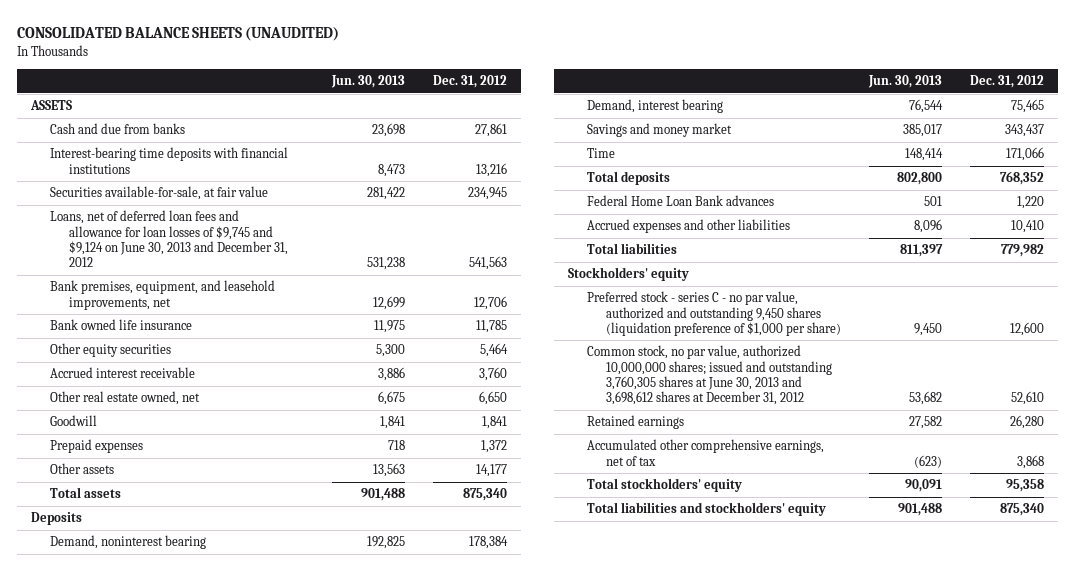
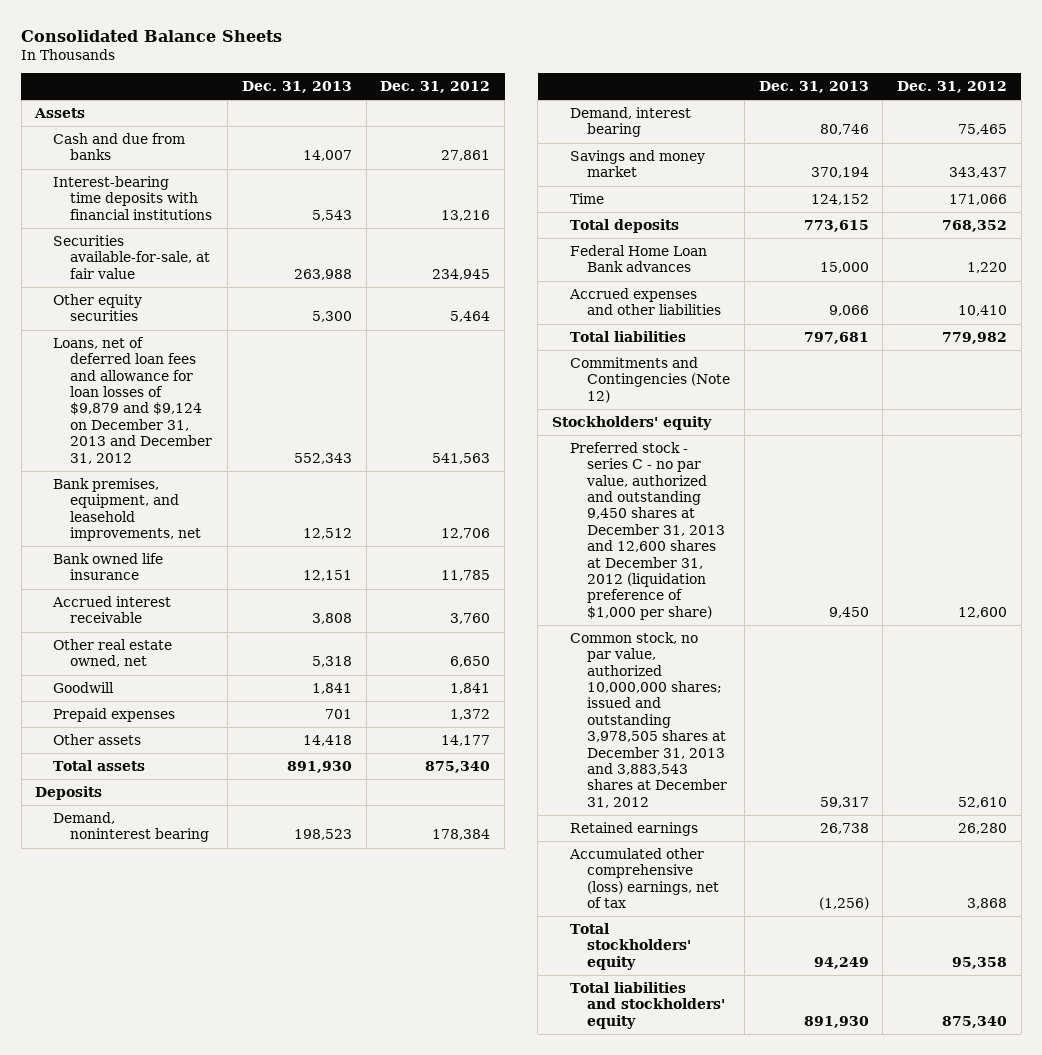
- CONSOLIDATED BALANCE SHEETS (UNAUDITED)
+ Consolidated Balance Sheets
- | Jun. 30, 2013 | Dec. 31, 2012
+ | Dec. 31, 2013 | Dec. 31, 2012
- ASSETS
+ Assets
- Loans, net of deferred loan fees and allowance for loan losses of $9,745 and $9,124 on June 30, 2013 and December 31, 2012 | 531,238 | 541,563
moved up: Other equity securities | 5,300 | 5,464
+ Loans, net of deferred loan fees and allowance for loan losses of $9,879 and $9,124 on December 31, 2013 and December 31, 2012 | 552,343 | 541,563
+ Commitments and Contingencies (Note 12)
- Preferred stock - series C - no par value, authorized and outstanding 9,450 shares (liquidation preference of $1,000 per share) | 9,450 | 12,600
- Common stock, no par value, authorized 10,000,000 shares; issued and outstanding 3,760,305 shares at June 30, 2013 and 3,698,612 shares at December 31, 2012 | 53,682 | 52,610
+ Preferred stock - series C - no par value, authorized and outstanding 9,450 shares at December 31, 2013 and 12,600 shares at December 31, 2012 (liquidation preference of $1,000 per share) | 9,450 | 12,600
+ Common stock, no par value, authorized 10,000,000 shares; issued and outstanding 3,978,505 shares at December 31, 2013 and 3,883,543 shares at December 31, 2012 | 59,317 | 52,610
- Accumulated other comprehensive earnings, net of tax | (623) | 3,868
+ Accumulated other comprehensive (loss) earnings, net of tax | (1,256) | 3,868

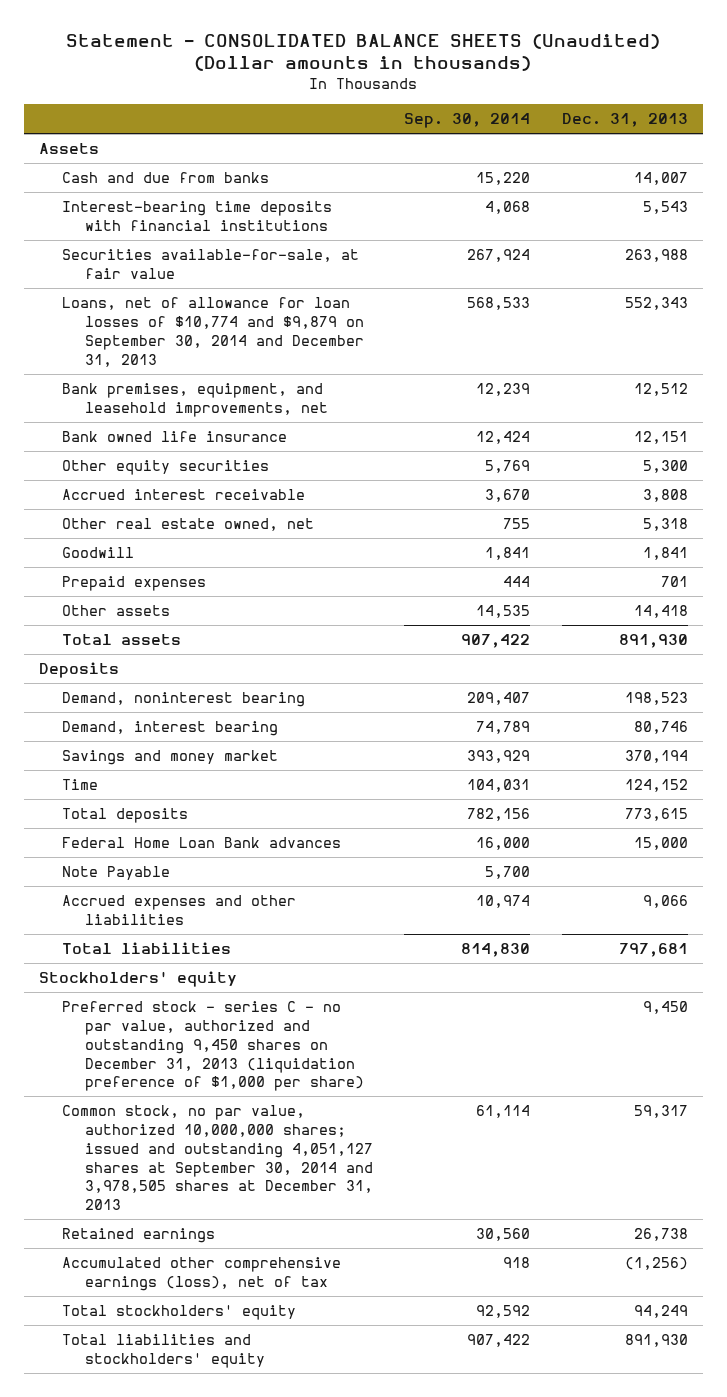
- Consolidated Balance Sheets
+ Statement - CONSOLIDATED BALANCE SHEETS (Unaudited) (Dollar amounts in thousands)
- | Dec. 31, 2013 | Dec. 31, 2012
+ | Sep. 30, 2014 | Dec. 31, 2013
- Loans, net of deferred loan fees and allowance for loan losses of $9,879 and $9,124 on December 31, 2013 and December 31, 2012 | 552,343 | 541,563
+ Loans, net of allowance for loan losses of $10,774 and $9,879 on September 30, 2014 and December 31, 2013 | 568,533 | 552,343
moved down: Other equity securities | 5,769 | 5,300
+ Note Payable | 5,700 |
- Commitments and Contingencies (Note 12)
- Preferred stock - series C - no par value, authorized and outstanding 9,450 shares at December 31, 2013 and 12,600 shares at December 31, 2012 (liquidation preference of $1,000 per share) | 9,450 | 12,600
- Common stock, no par value, authorized 10,000,000 shares; issued and outstanding 3,978,505 shares at December 31, 2013 and 3,883,543 shares at December 31, 2012 | 59,317 | 52,610
+ Preferred stock - series C - no par value, authorized and outstanding 9,450 shares on December 31, 2013 (liquidation preference of $1,000 per share) | | 9,450
+ Common stock, no par value, authorized 10,000,000 shares; issued and outstanding 4,051,127 shares at September 30, 2014 and 3,978,505 shares at December 31, 2013 | 61,114 | 59,317
- Accumulated other comprehensive (loss) earnings, net of tax | (1,256) | 3,868
+ Accumulated other comprehensive earnings (loss), net of tax | 918 | (1,256)

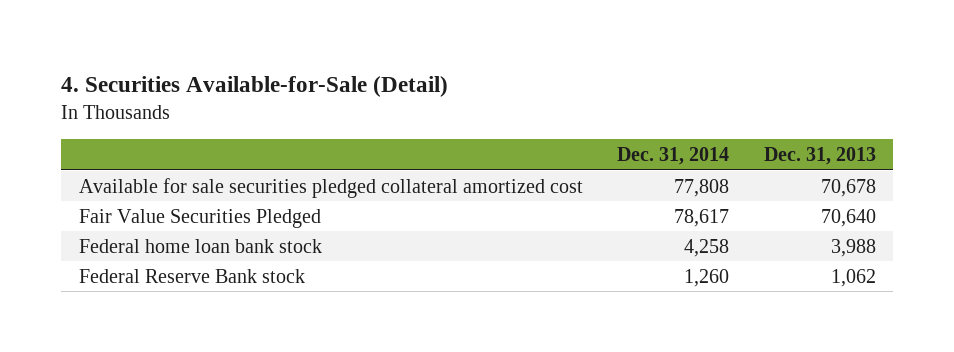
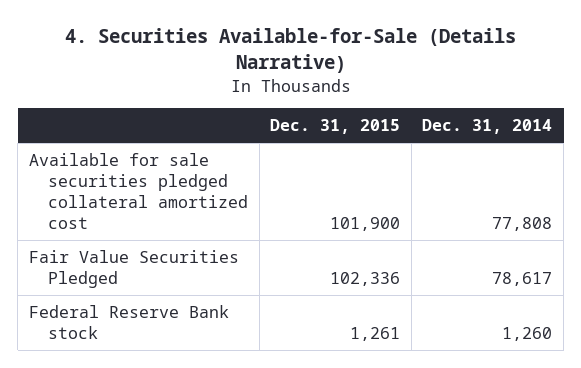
- 4. Securities Available-for-Sale (Detail)
+ 4. Securities Available-for-Sale (Details Narrative)
- | Dec. 31, 2014 | Dec. 31, 2013
+ | Dec. 31, 2015 | Dec. 31, 2014
- Federal home loan bank stock | 4,258 | 3,988

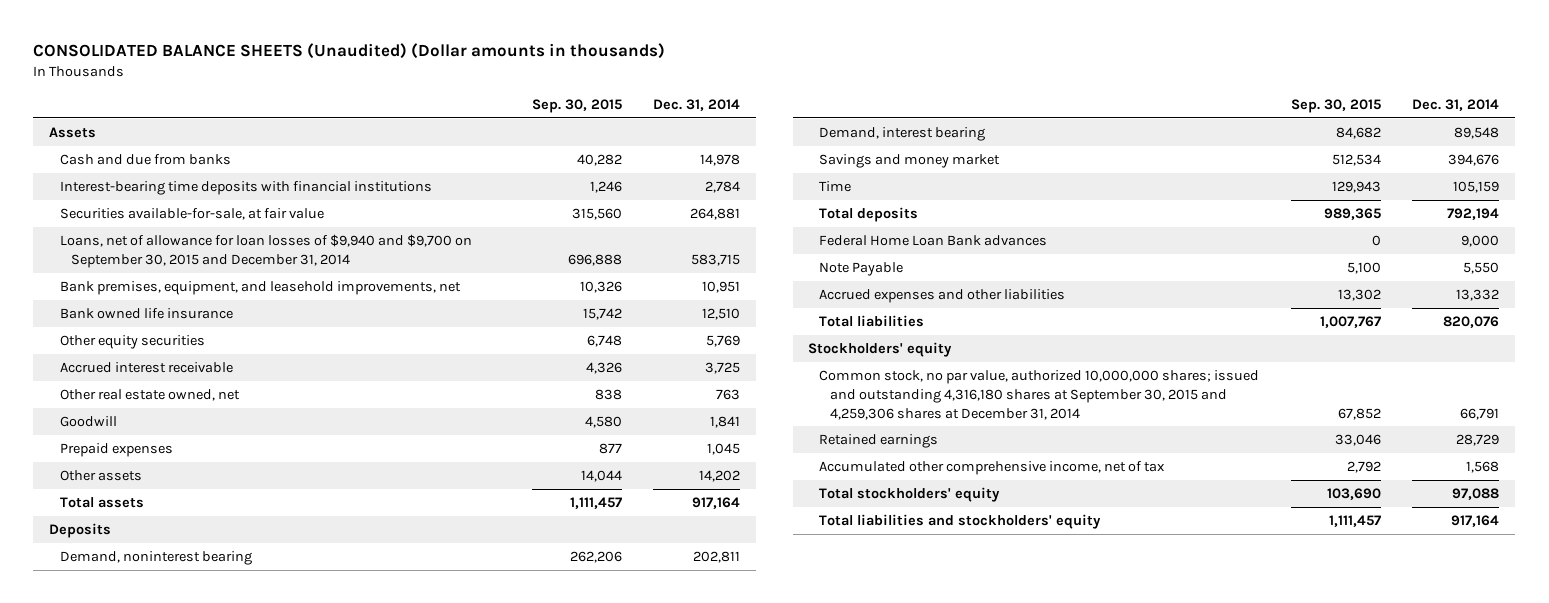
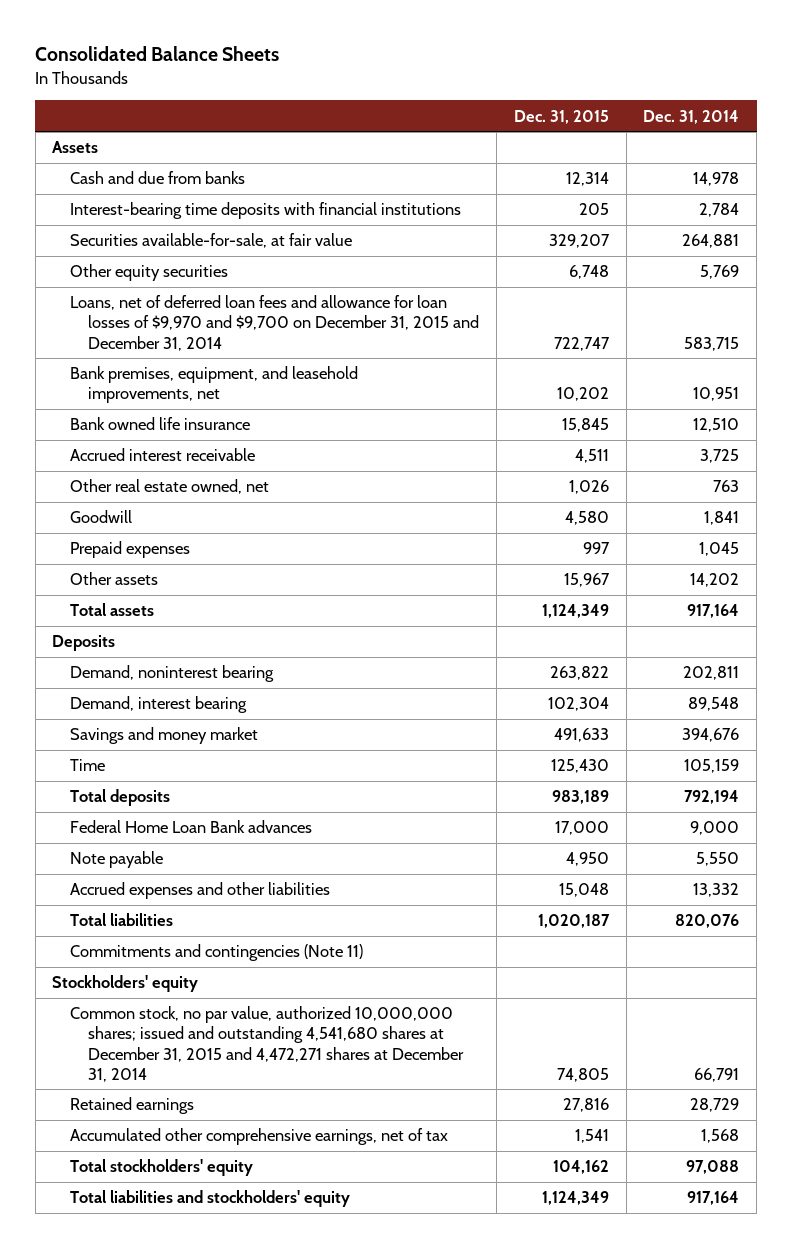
- CONSOLIDATED BALANCE SHEETS (Unaudited) (Dollar amounts in thousands)
+ Consolidated Balance Sheets
- | Sep. 30, 2015 | Dec. 31, 2014
+ | Dec. 31, 2015 | Dec. 31, 2014
- Loans, net of allowance for loan losses of $9,940 and $9,700 on September 30, 2015 and December 31, 2014 | 696,888 | 583,715
moved up: Other equity securities | 6,748 | 5,769
+ Loans, net of deferred loan fees and allowance for loan losses of $9,970 and $9,700 on December 31, 2015 and December 31, 2014 | 722,747 | 583,715
- Note Payable | 5,100 | 5,550
+ Note payable | 4,950 | 5,550
+ Commitments and contingencies (Note 11)
- Common stock, no par value, authorized 10,000,000 shares; issued and outstanding 4,316,180 shares at September 30, 2015 and 4,259,306 shares at December 31, 2014 | 67,852 | 66,791
+ Common stock, no par value, authorized 10,000,000 shares; issued and outstanding 4,541,680 shares at December 31, 2015 and 4,472,271 shares at December 31, 2014 | 74,805 | 66,791
- Accumulated other comprehensive income, net of tax | 2,792 | 1,568
+ Accumulated other comprehensive earnings, net of tax | 1,541 | 1,568

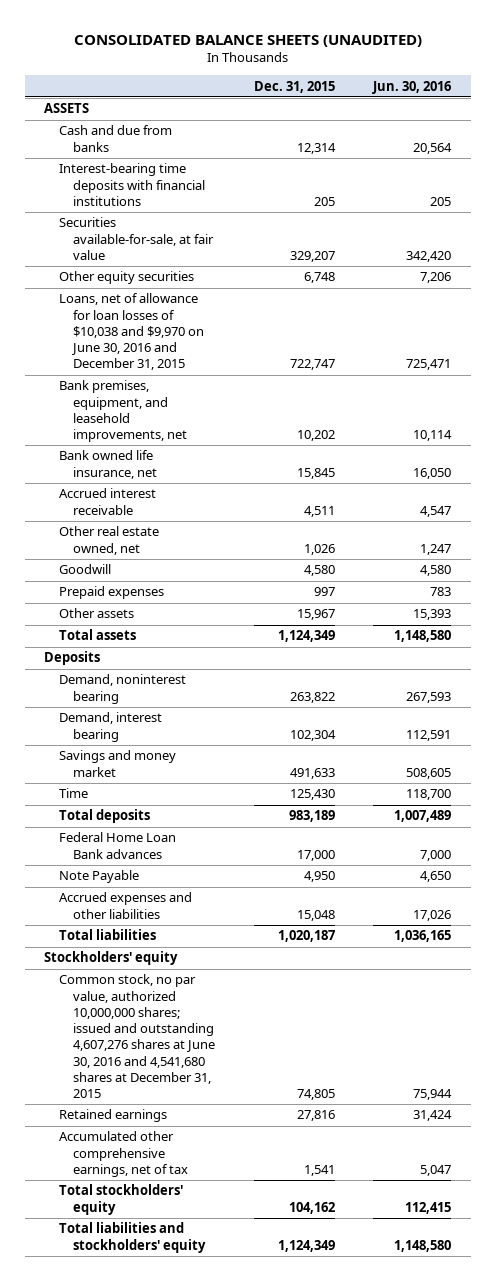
- Consolidated Balance Sheets
+ CONSOLIDATED BALANCE SHEETS (UNAUDITED)
- | Dec. 31, 2015 | Dec. 31, 2014
+ | Dec. 31, 2015 | Jun. 30, 2016
- Assets
+ ASSETS
- Loans, net of deferred loan fees and allowance for loan losses of $9,970 and $9,700 on December 31, 2015 and December 31, 2014 | 722,747 | 583,715
+ Loans, net of allowance for loan losses of $10,038 and $9,970 on June 30, 2016 and December 31, 2015 | 722,747 | 725,471
- Bank owned life insurance | 15,845 | 12,510
+ Bank owned life insurance, net | 15,845 | 16,050
- Note payable | 4,950 | 5,550
+ Note Payable | 4,950 | 4,650
- Commitments and contingencies (Note 11)
- Common stock, no par value, authorized 10,000,000 shares; issued and outstanding 4,541,680 shares at December 31, 2015 and 4,472,271 shares at December 31, 2014 | 74,805 | 66,791
+ Common stock, no par value, authorized 10,000,000 shares; issued and outstanding 4,607,276 shares at June 30, 2016 and 4,541,680 shares at December 31, 2015 | 74,805 | 75,944

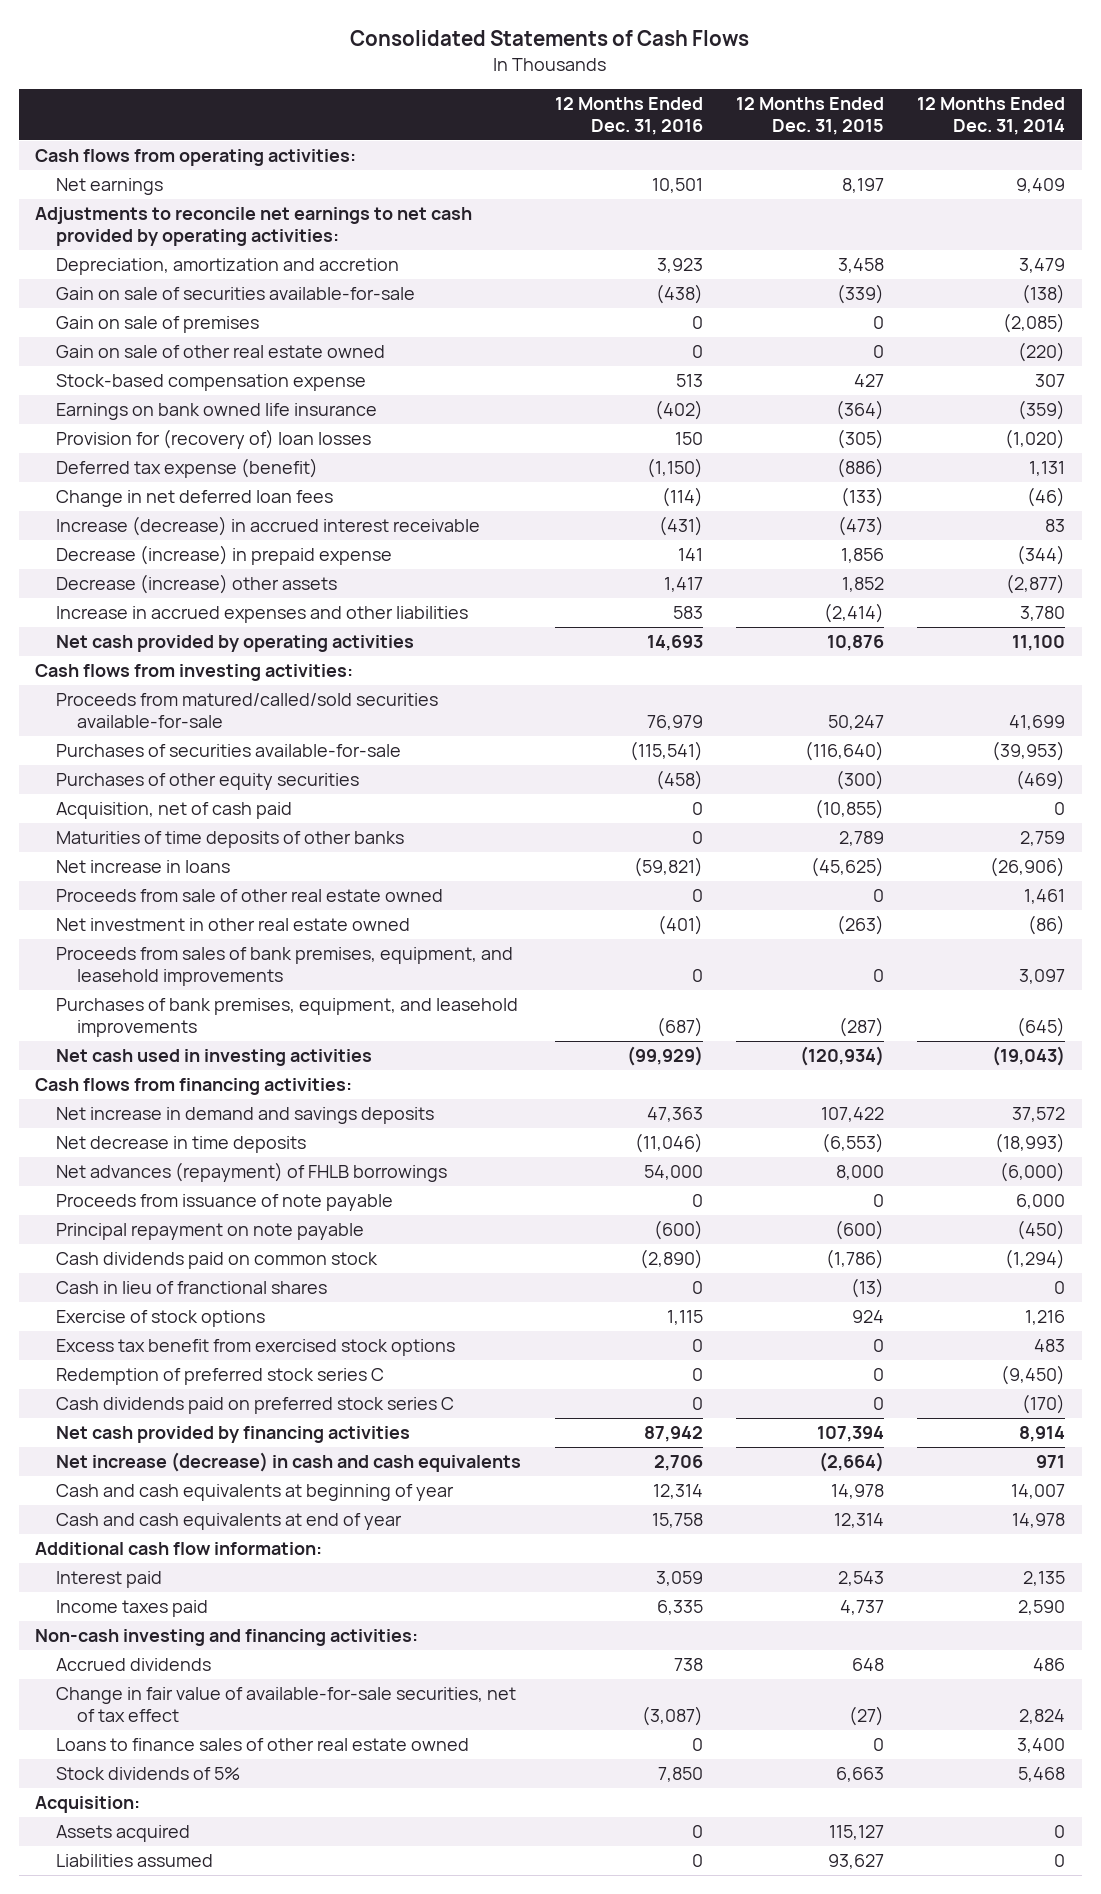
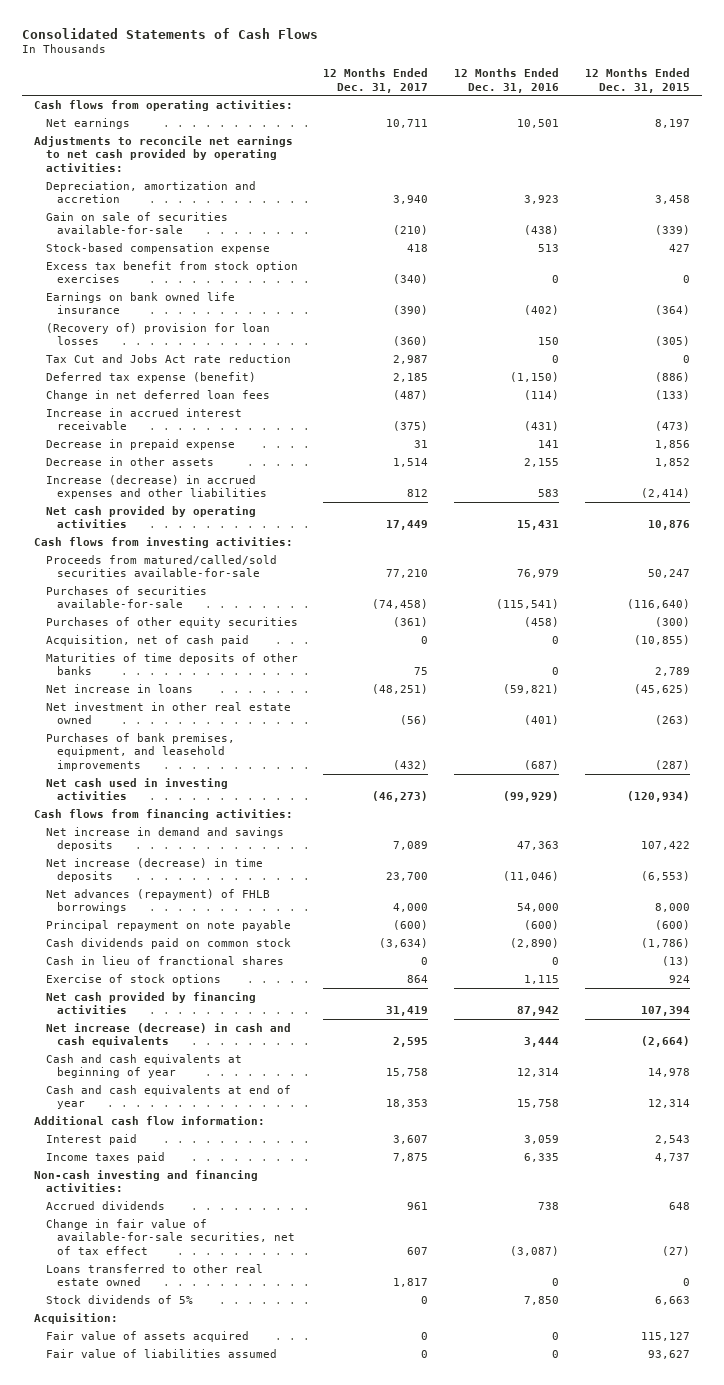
- | 12 Months Ended Dec. 31, 2016 | 12 Months Ended Dec. 31, 2015 | 12 Months Ended Dec. 31, 2014
+ | 12 Months Ended Dec. 31, 2017 | 12 Months Ended Dec. 31, 2016 | 12 Months Ended Dec. 31, 2015
- Gain on sale of premises | 0 | 0 | (2,085)
- Gain on sale of other real estate owned | 0 | 0 | (220)
+ Excess tax benefit from stock option exercises | (340) | 0 | 0
- Provision for (recovery of) loan losses | 150 | (305) | (1,020)
+ (Recovery of) provision for loan losses | (360) | 150 | (305)
+ Tax Cut and Jobs Act rate reduction | 2,987 | 0 | 0
- Increase (decrease) in accrued interest receivable | (431) | (473) | 83
- Decrease (increase) in prepaid expense | 141 | 1,856 | (344)
- Decrease (increase) other assets | 1,417 | 1,852 | (2,877)
- Increase in accrued expenses and other liabilities | 583 | (2,414) | 3,780
- Net cash provided by operating activities | 14,693 | 10,876 | 11,100
+ Increase in accrued interest receivable | (375) | (431) | (473)
+ Decrease in prepaid expense | 31 | 141 | 1,856
+ Decrease in other assets | 1,514 | 2,155 | 1,852
+ Increase (decrease) in accrued expenses and other liabilities | 812 | 583 | (2,414)
+ Net cash provided by operating activities | 17,449 | 15,431 | 10,876
- Proceeds from sale of other real estate owned | 0 | 0 | 1,461
- Proceeds from sales of bank premises, equipment, and leasehold improvements | 0 | 0 | 3,097
- Net decrease in time deposits | (11,046) | (6,553) | (18,993)
+ Net increase (decrease) in time deposits | 23,700 | (11,046) | (6,553)
- Proceeds from issuance of note payable | 0 | 0 | 6,000
- Excess tax benefit from exercised stock options | 0 | 0 | 483
- Redemption of preferred stock series C | 0 | 0 | (9,450)
- Cash dividends paid on preferred stock series C | 0 | 0 | (170)
- Net increase (decrease) in cash and cash equivalents | 2,706 | (2,664) | 971
+ Net increase (decrease) in cash and cash equivalents | 2,595 | 3,444 | (2,664)
- Loans to finance sales of other real estate owned | 0 | 0 | 3,400
+ Loans transferred to other real estate owned | 1,817 | 0 | 0
- Assets acquired | 0 | 115,127 | 0
- Liabilities assumed | 0 | 93,627 | 0
+ Fair value of assets acquired | 0 | 0 | 115,127
+ Fair value of liabilities assumed | 0 | 0 | 93,627

